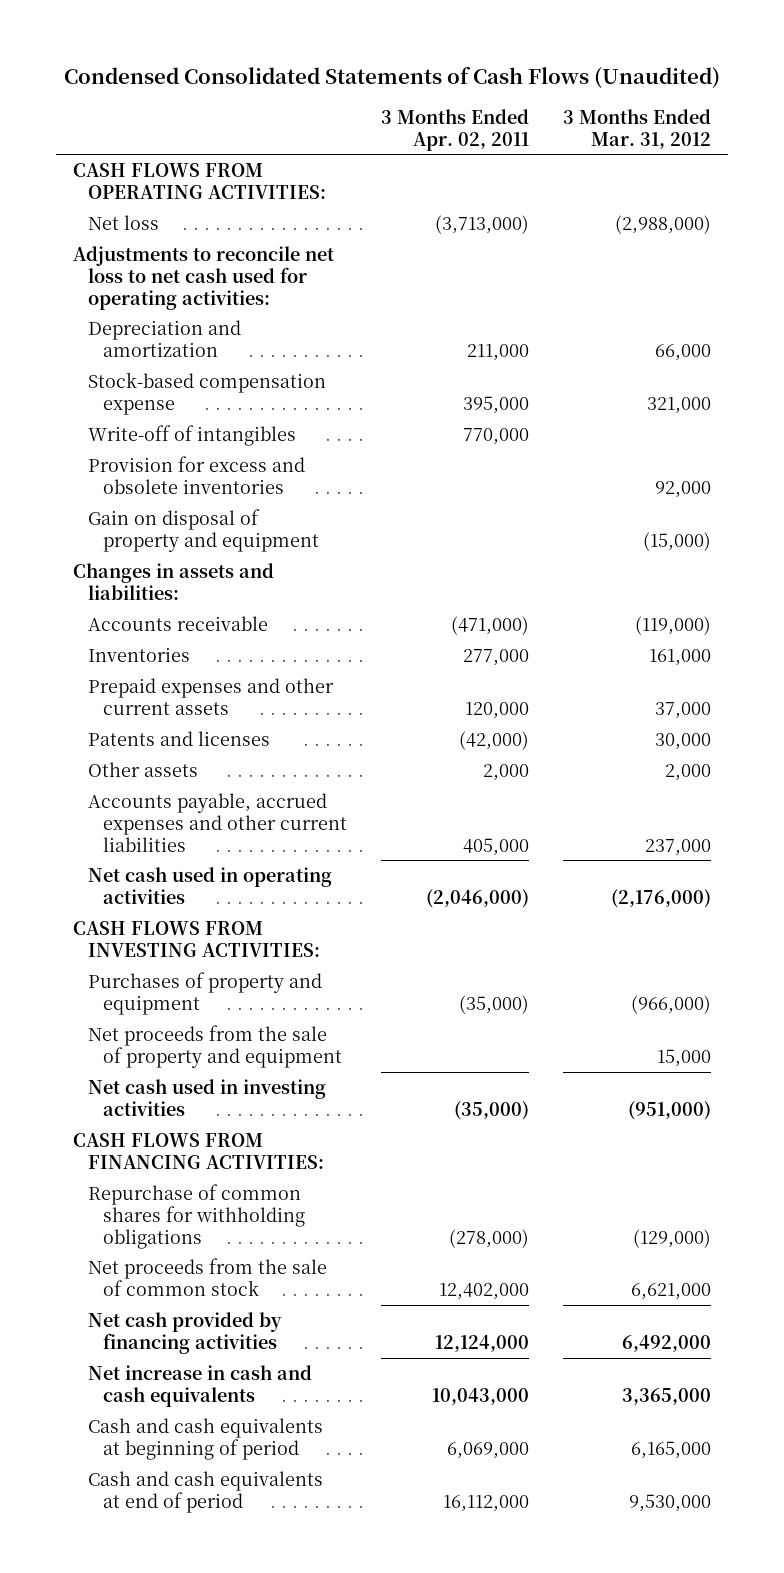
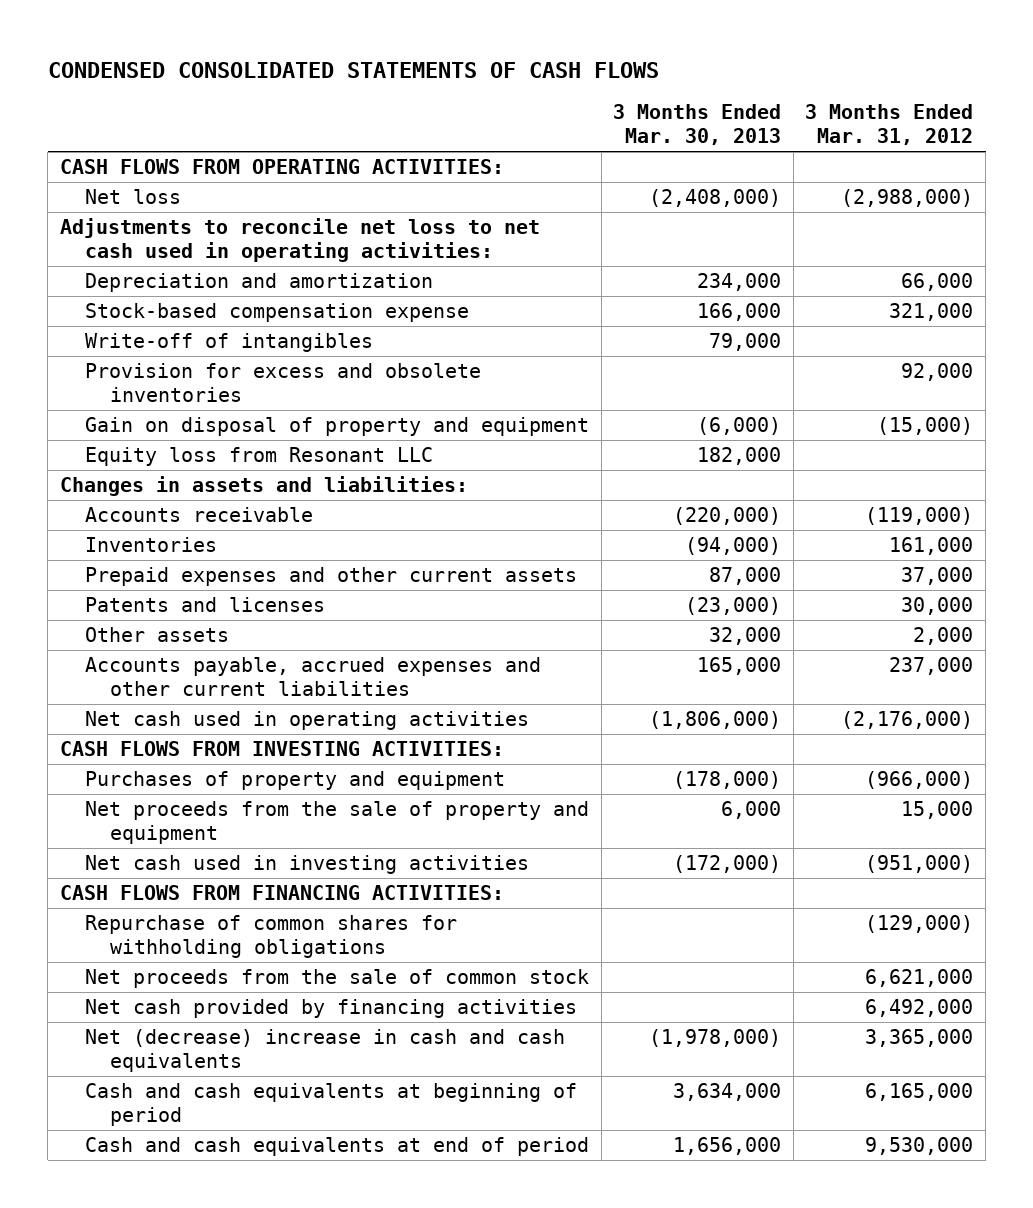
- Condensed Consolidated Statements of Cash Flows (Unaudited)
+ CONDENSED CONSOLIDATED STATEMENTS OF CASH FLOWS
- | 3 Months Ended Apr. 02, 2011 | 3 Months Ended Mar. 31, 2012
+ | 3 Months Ended Mar. 30, 2013 | 3 Months Ended Mar. 31, 2012
- Adjustments to reconcile net loss to net cash used for operating activities:
+ Adjustments to reconcile net loss to net cash used in operating activities:
+ Equity loss from Resonant LLC | 182,000 |
- Net increase in cash and cash equivalents | 10,043,000 | 3,365,000
+ Net (decrease) increase in cash and cash equivalents | (1,978,000) | 3,365,000

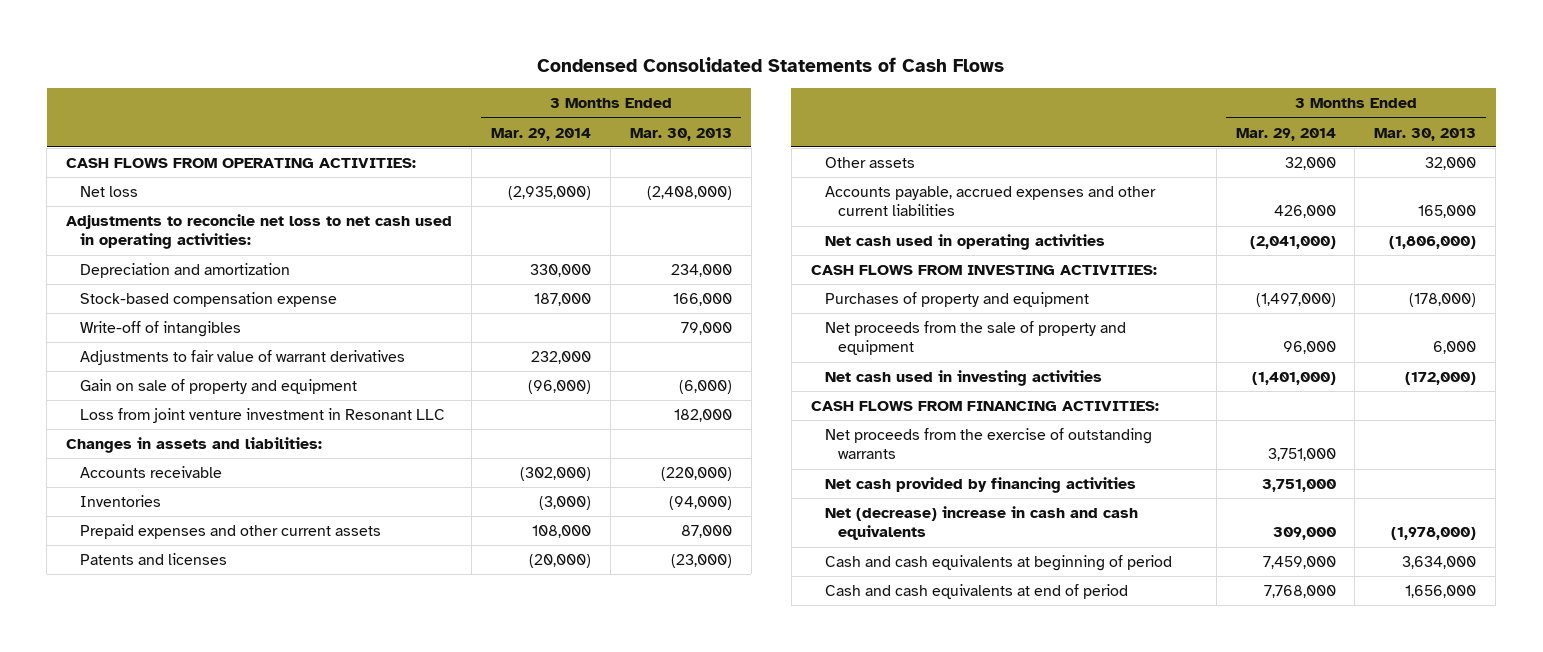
- CONDENSED CONSOLIDATED STATEMENTS OF CASH FLOWS
+ Condensed Consolidated Statements of Cash Flows
- | 3 Months Ended Mar. 30, 2013 | 3 Months Ended Mar. 31, 2012
+ | 3 Months Ended Mar. 29, 2014 | 3 Months Ended Mar. 30, 2013
- Provision for excess and obsolete inventories | | 92,000
- Gain on disposal of property and equipment | (6,000) | (15,000)
- Equity loss from Resonant LLC | 182,000 |
+ Adjustments to fair value of warrant derivatives | 232,000 |
+ Gain on sale of property and equipment | (96,000) | (6,000)
+ Loss from joint venture investment in Resonant LLC | | 182,000
- Repurchase of common shares for withholding obligations | | (129,000)
- Net proceeds from the sale of common stock | | 6,621,000
+ Net proceeds from the exercise of outstanding warrants | 3,751,000 |

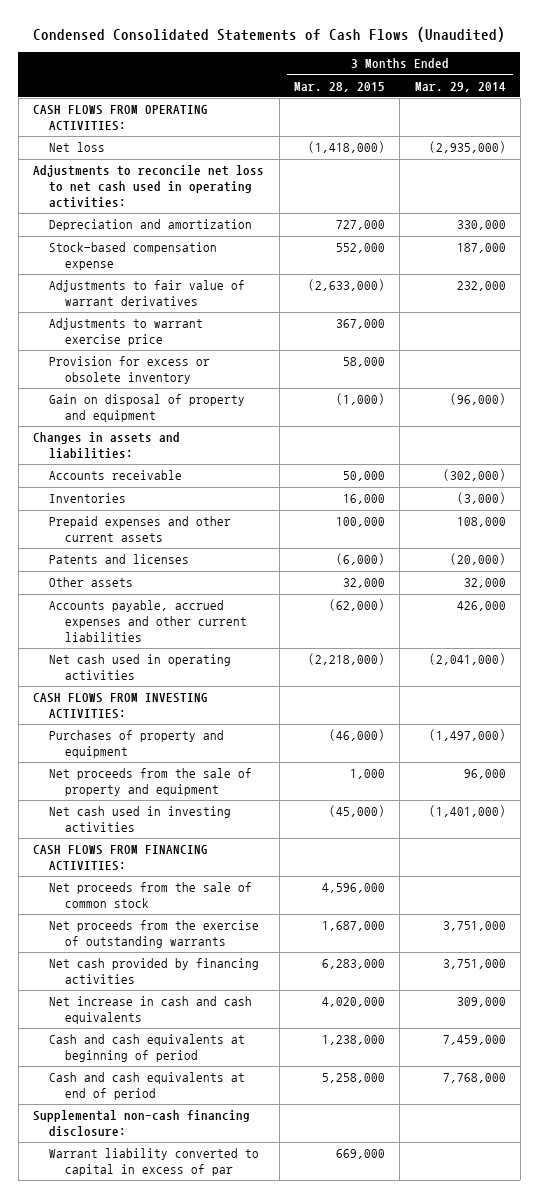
- Condensed Consolidated Statements of Cash Flows
+ Condensed Consolidated Statements of Cash Flows (Unaudited)
- | 3 Months Ended Mar. 29, 2014 | 3 Months Ended Mar. 30, 2013
+ | 3 Months Ended Mar. 28, 2015 | 3 Months Ended Mar. 29, 2014
- Write-off of intangibles | | 79,000
- Gain on sale of property and equipment | (96,000) | (6,000)
- Loss from joint venture investment in Resonant LLC | | 182,000
+ Adjustments to warrant exercise price | 367,000 |
+ Provision for excess or obsolete inventory | 58,000 |
+ Gain on disposal of property and equipment | (1,000) | (96,000)
+ Net proceeds from the sale of common stock | 4,596,000 |
- Net (decrease) increase in cash and cash equivalents | 309,000 | (1,978,000)
+ Net increase in cash and cash equivalents | 4,020,000 | 309,000
+ Supplemental non-cash financing disclosure:
+ Warrant liability converted to capital in excess of par | 669,000 |

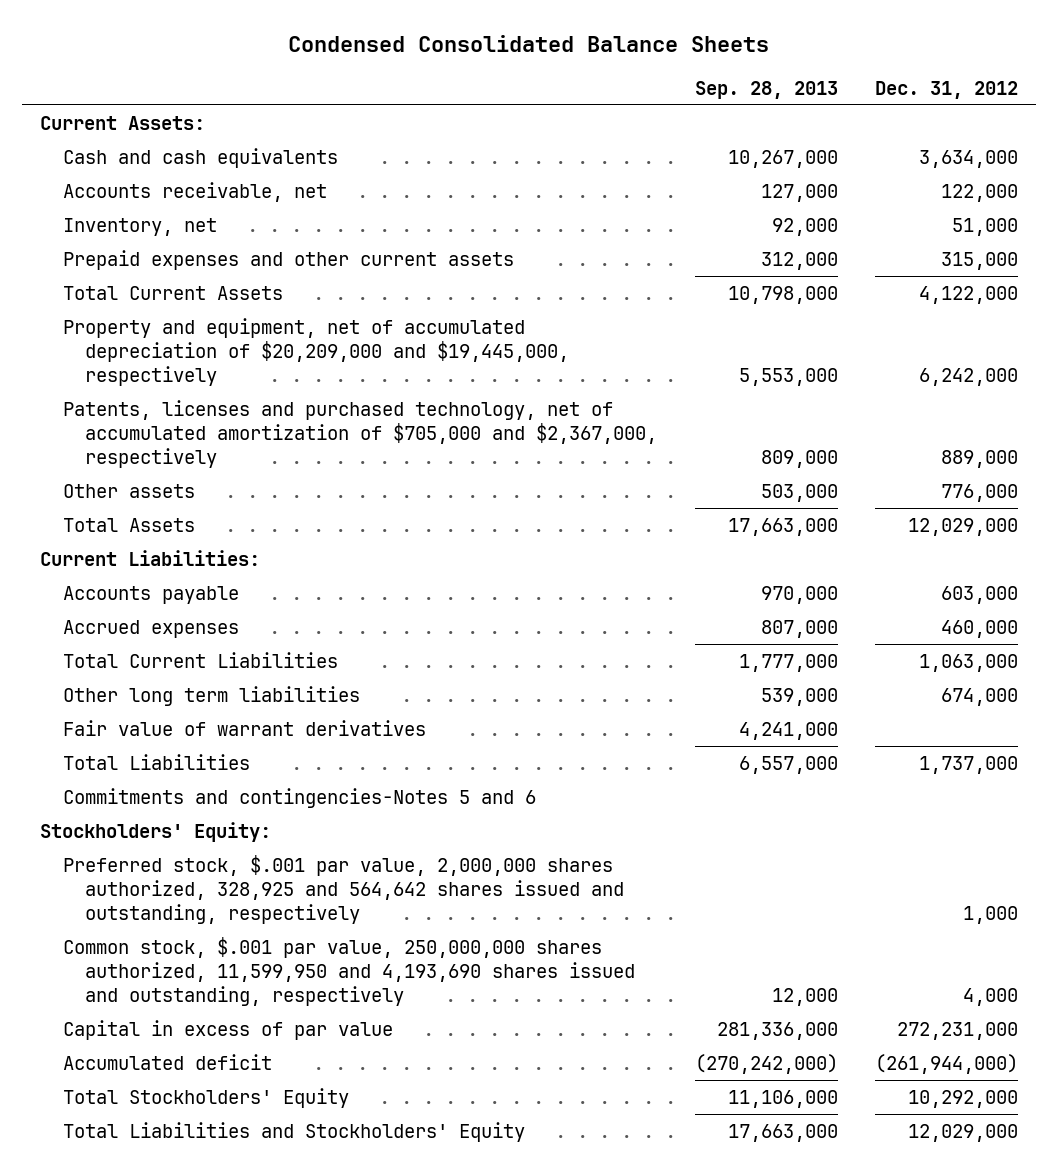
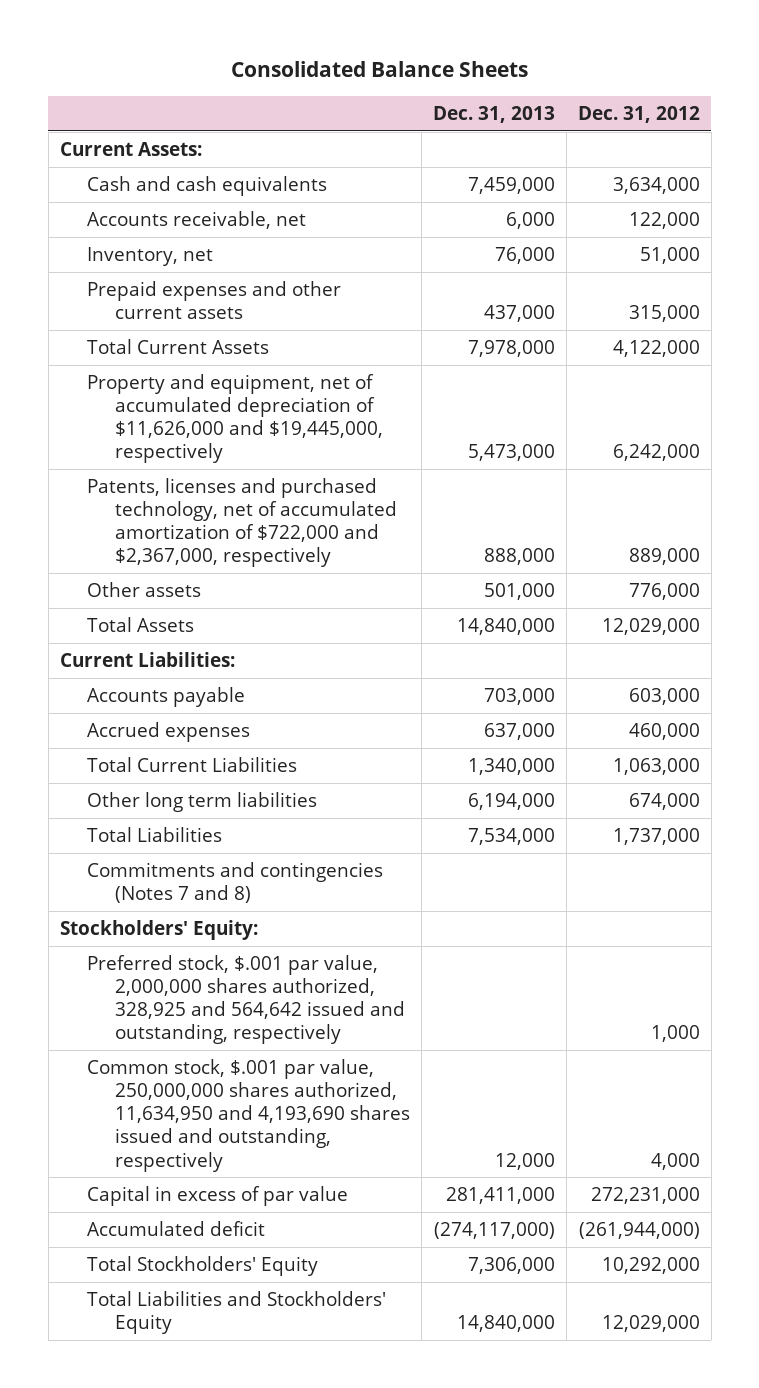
- Condensed Consolidated Balance Sheets
+ Consolidated Balance Sheets
- | Sep. 28, 2013 | Dec. 31, 2012
+ | Dec. 31, 2013 | Dec. 31, 2012
- Property and equipment, net of accumulated depreciation of $20,209,000 and $19,445,000, respectively | 5,553,000 | 6,242,000
- Patents, licenses and purchased technology, net of accumulated amortization of $705,000 and $2,367,000, respectively | 809,000 | 889,000
+ Property and equipment, net of accumulated depreciation of $11,626,000 and $19,445,000, respectively | 5,473,000 | 6,242,000
+ Patents, licenses and purchased technology, net of accumulated amortization of $722,000 and $2,367,000, respectively | 888,000 | 889,000
- Fair value of warrant derivatives | 4,241,000 |
- Commitments and contingencies-Notes 5 and 6
+ Commitments and contingencies (Notes 7 and 8)
- Preferred stock, $.001 par value, 2,000,000 shares authorized, 328,925 and 564,642 shares issued and outstanding, respectively | | 1,000
- Common stock, $.001 par value, 250,000,000 shares authorized, 11,599,950 and 4,193,690 shares issued and outstanding, respectively | 12,000 | 4,000
+ Preferred stock, $.001 par value, 2,000,000 shares authorized, 328,925 and 564,642 issued and outstanding, respectively | | 1,000
+ Common stock, $.001 par value, 250,000,000 shares authorized, 11,634,950 and 4,193,690 shares issued and outstanding, respectively | 12,000 | 4,000

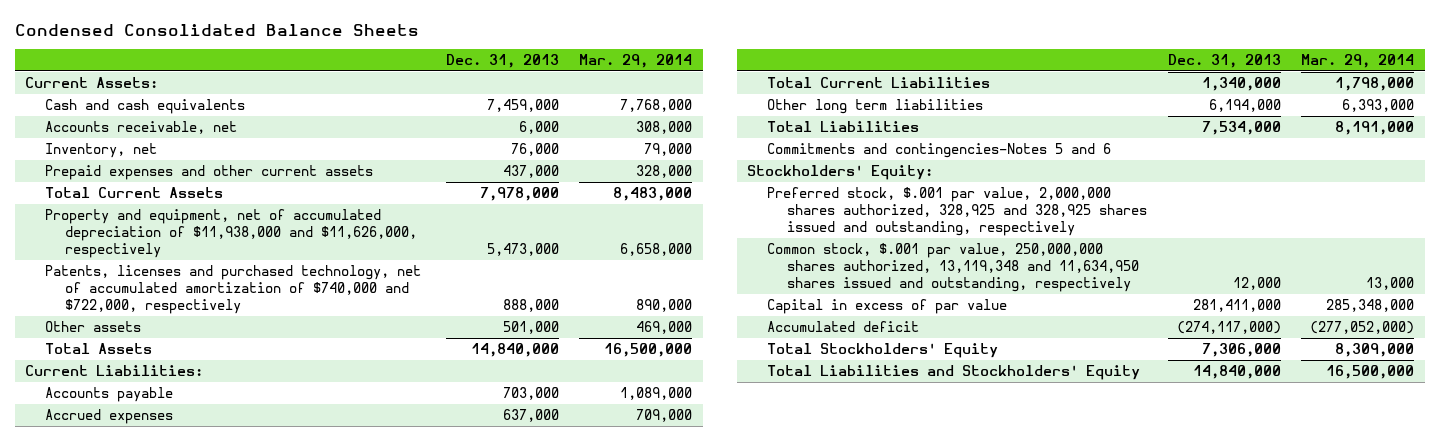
- Consolidated Balance Sheets
+ Condensed Consolidated Balance Sheets
- | Dec. 31, 2013 | Dec. 31, 2012
+ | Dec. 31, 2013 | Mar. 29, 2014
- Property and equipment, net of accumulated depreciation of $11,626,000 and $19,445,000, respectively | 5,473,000 | 6,242,000
- Patents, licenses and purchased technology, net of accumulated amortization of $722,000 and $2,367,000, respectively | 888,000 | 889,000
+ Property and equipment, net of accumulated depreciation of $11,938,000 and $11,626,000, respectively | 5,473,000 | 6,658,000
+ Patents, licenses and purchased technology, net of accumulated amortization of $740,000 and $722,000, respectively | 888,000 | 890,000
- Commitments and contingencies (Notes 7 and 8)
+ Commitments and contingencies-Notes 5 and 6
- Preferred stock, $.001 par value, 2,000,000 shares authorized, 328,925 and 564,642 issued and outstanding, respectively | | 1,000
- Common stock, $.001 par value, 250,000,000 shares authorized, 11,634,950 and 4,193,690 shares issued and outstanding, respectively | 12,000 | 4,000
+ Preferred stock, $.001 par value, 2,000,000 shares authorized, 328,925 and 328,925 shares issued and outstanding, respectively
+ Common stock, $.001 par value, 250,000,000 shares authorized, 13,119,348 and 11,634,950 shares issued and outstanding, respectively | 12,000 | 13,000

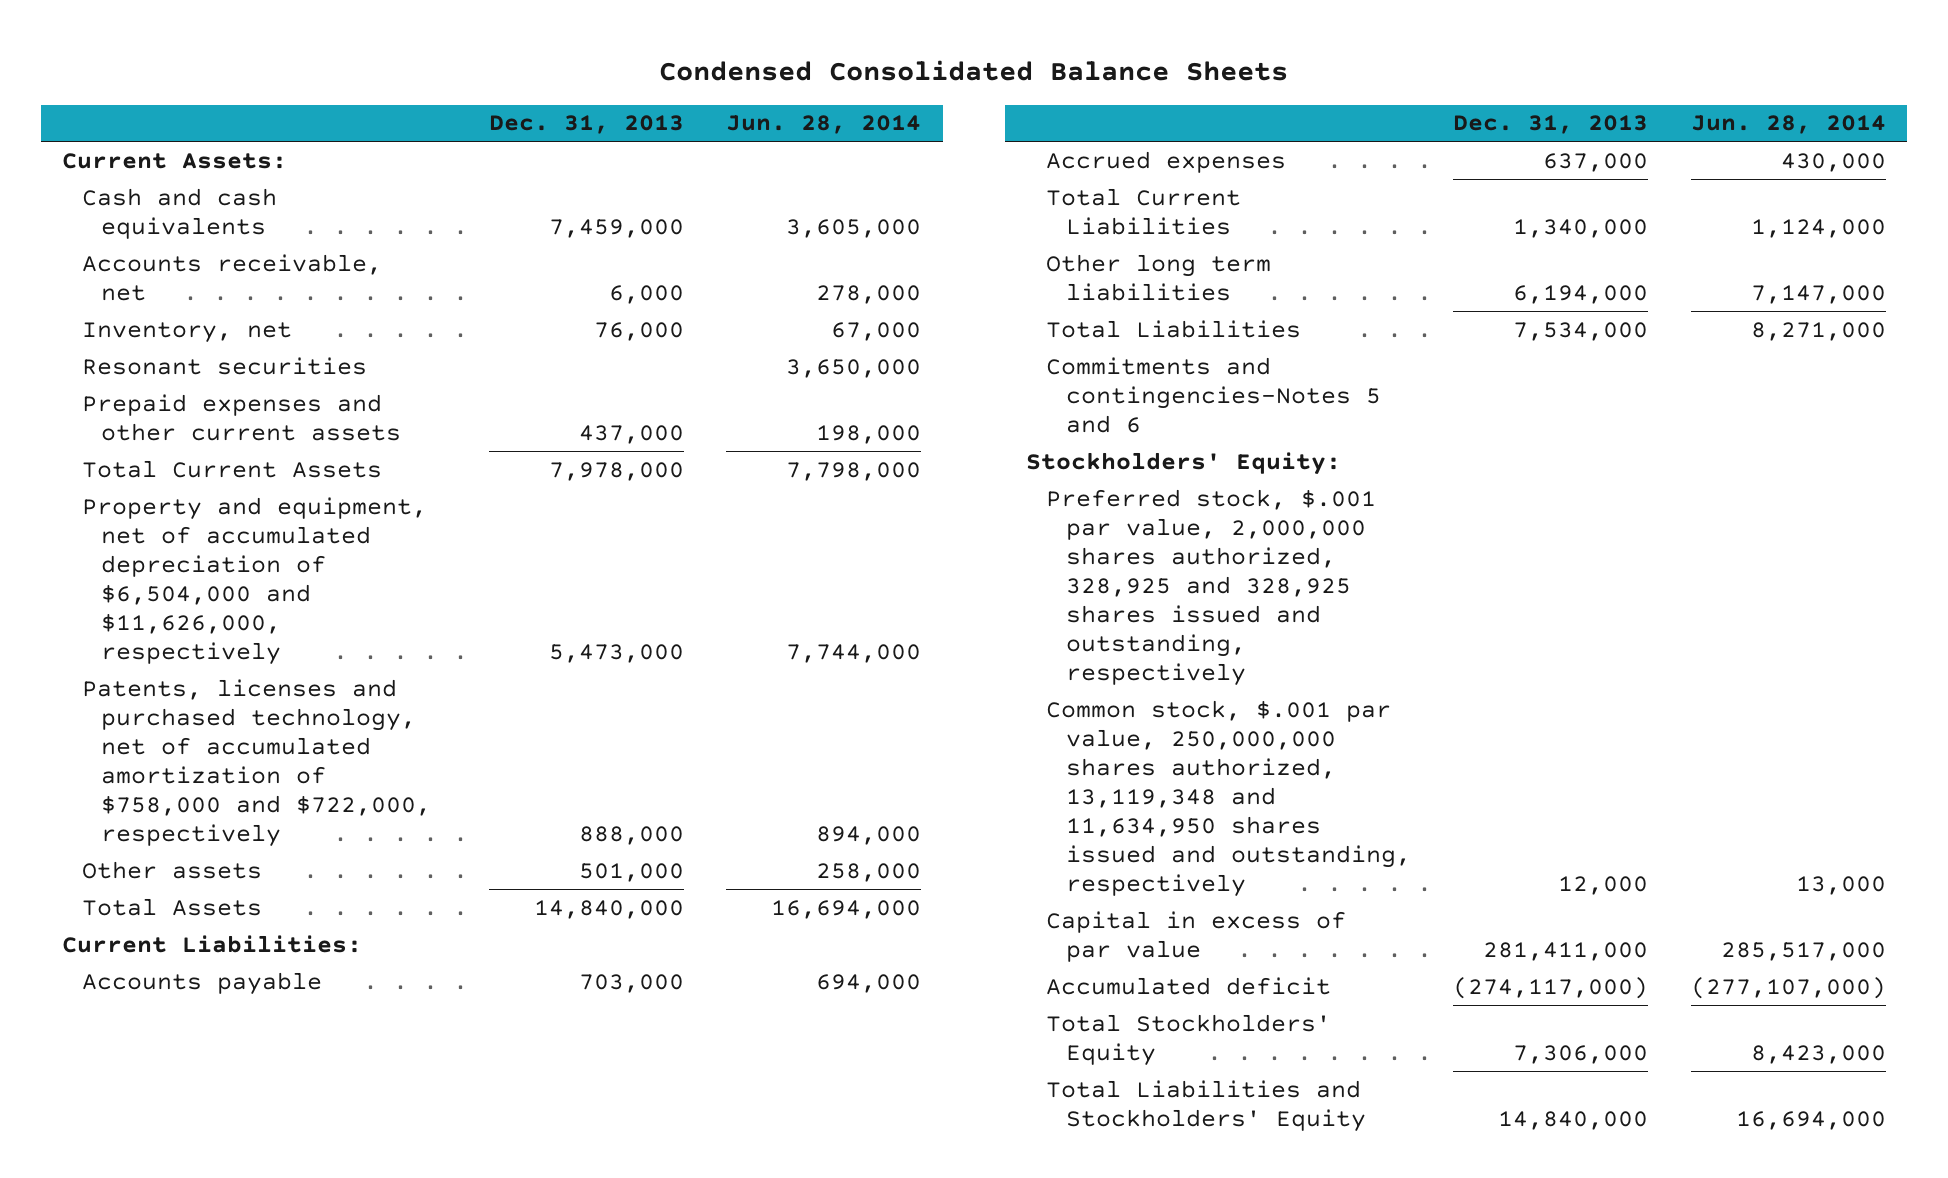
- | Dec. 31, 2013 | Mar. 29, 2014
+ | Dec. 31, 2013 | Jun. 28, 2014
+ Resonant securities | | 3,650,000
- Property and equipment, net of accumulated depreciation of $11,938,000 and $11,626,000, respectively | 5,473,000 | 6,658,000
- Patents, licenses and purchased technology, net of accumulated amortization of $740,000 and $722,000, respectively | 888,000 | 890,000
+ Property and equipment, net of accumulated depreciation of $6,504,000 and $11,626,000, respectively | 5,473,000 | 7,744,000
+ Patents, licenses and purchased technology, net of accumulated amortization of $758,000 and $722,000, respectively | 888,000 | 894,000

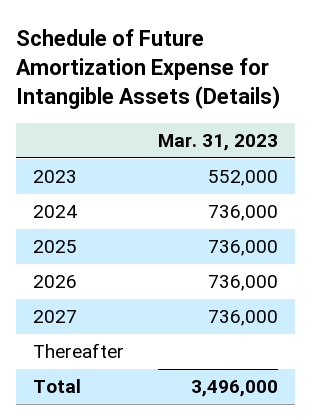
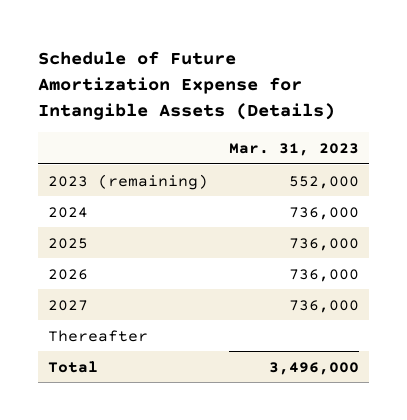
- 2023 | 552,000
+ 2023 (remaining) | 552,000

